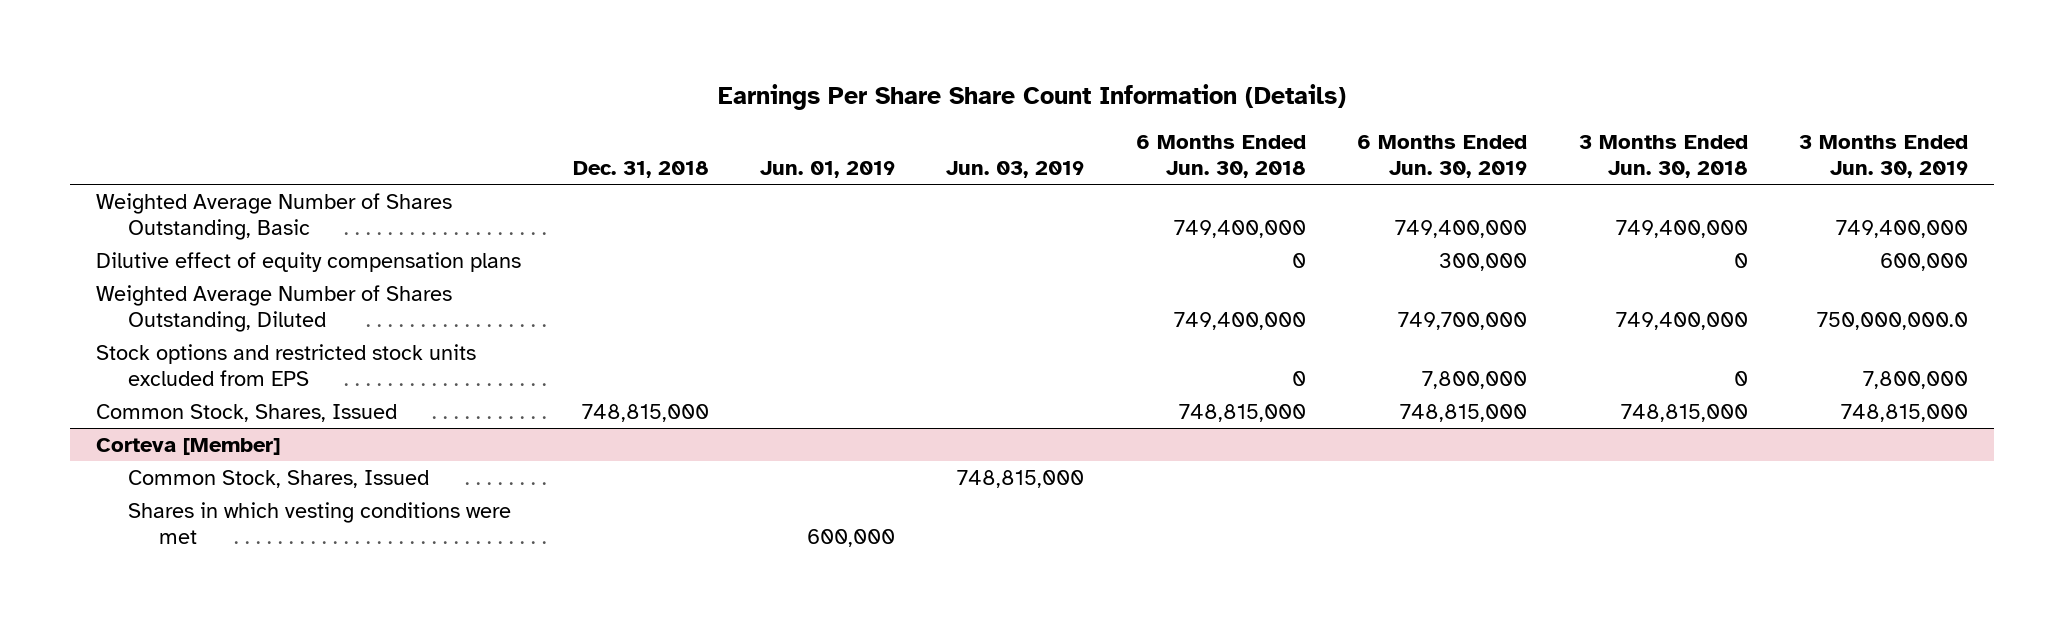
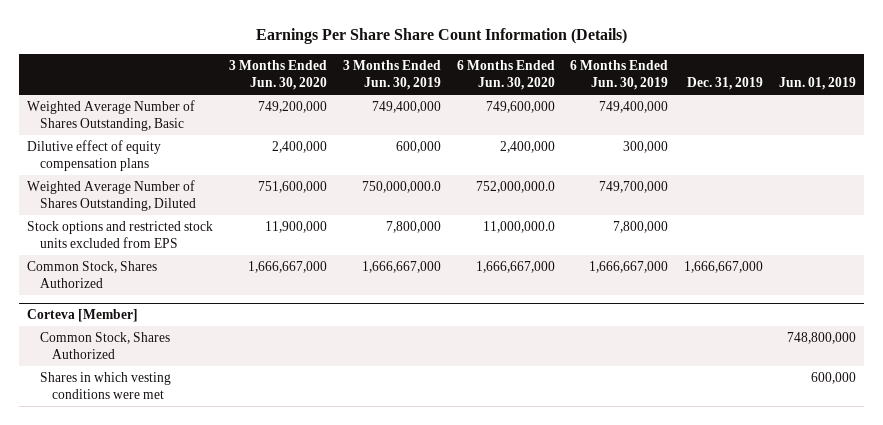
- | Dec. 31, 2018 | Jun. 01, 2019 | Jun. 03, 2019 | 6 Months Ended Jun. 30, 2018 | 6 Months Ended Jun. 30, 2019 | 3 Months Ended Jun. 30, 2018 | 3 Months Ended Jun. 30, 2019
+ | 3 Months Ended Jun. 30, 2020 | 3 Months Ended Jun. 30, 2019 | 6 Months Ended Jun. 30, 2020 | 6 Months Ended Jun. 30, 2019 | Dec. 31, 2019 | Jun. 01, 2019
- Common Stock, Shares, Issued | 748,815,000 | | | 748,815,000 | 748,815,000 | 748,815,000 | 748,815,000
+ Common Stock, Shares Authorized | 1,666,667,000 | 1,666,667,000 | 1,666,667,000 | 1,666,667,000 | 1,666,667,000 |
@ Corteva [Member]
- Common Stock, Shares, Issued | | | 748,815,000 | | | |
+ Common Stock, Shares Authorized | | | | | | 748,800,000

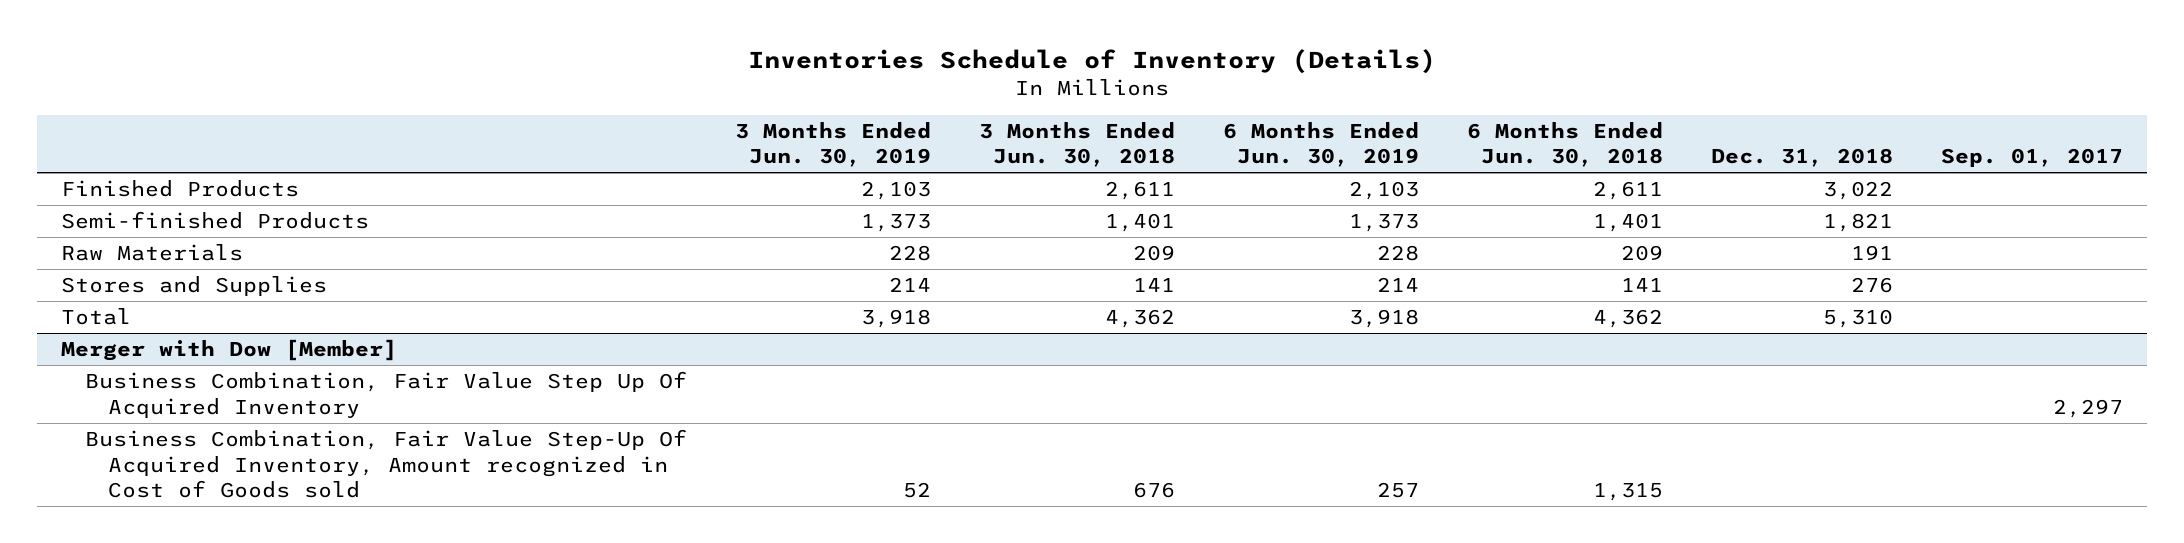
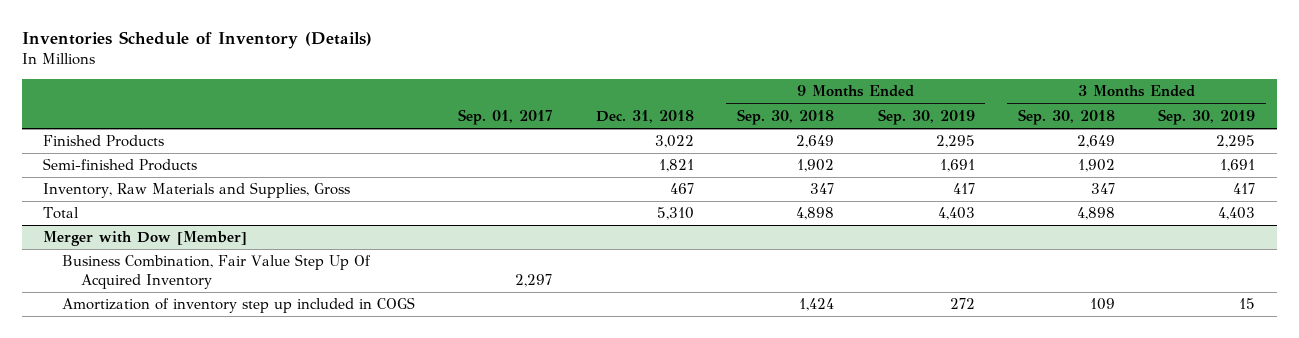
- | 3 Months Ended Jun. 30, 2019 | 3 Months Ended Jun. 30, 2018 | 6 Months Ended Jun. 30, 2019 | 6 Months Ended Jun. 30, 2018 | Dec. 31, 2018 | Sep. 01, 2017
+ | Sep. 01, 2017 | Dec. 31, 2018 | 9 Months Ended Sep. 30, 2018 | 9 Months Ended Sep. 30, 2019 | 3 Months Ended Sep. 30, 2018 | 3 Months Ended Sep. 30, 2019
- Raw Materials | 228 | 209 | 228 | 209 | 191 |
- Stores and Supplies | 214 | 141 | 214 | 141 | 276 |
+ Inventory, Raw Materials and Supplies, Gross | | 467 | 347 | 417 | 347 | 417
@ Merger with Dow [Member]
- Business Combination, Fair Value Step-Up Of Acquired Inventory, Amount recognized in Cost of Goods sold | 52 | 676 | 257 | 1,315 | |
+ Amortization of inventory step up included in COGS | | | 1,424 | 272 | 109 | 15

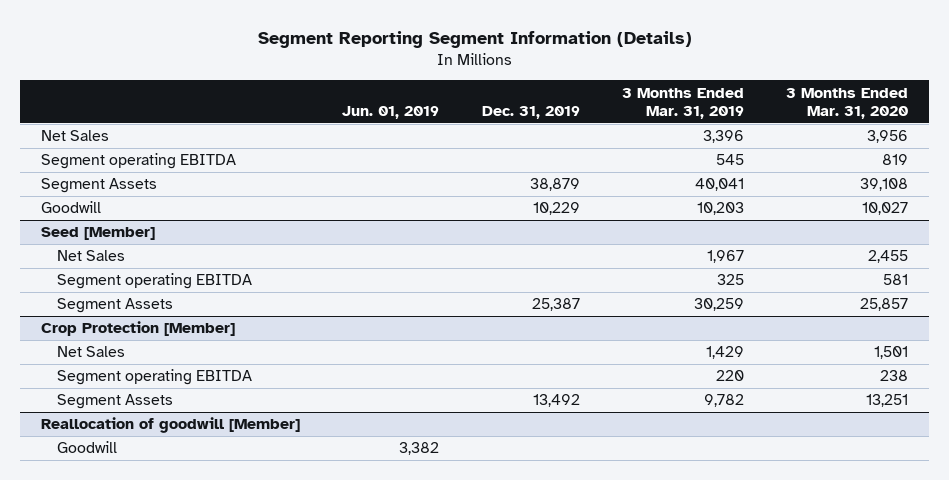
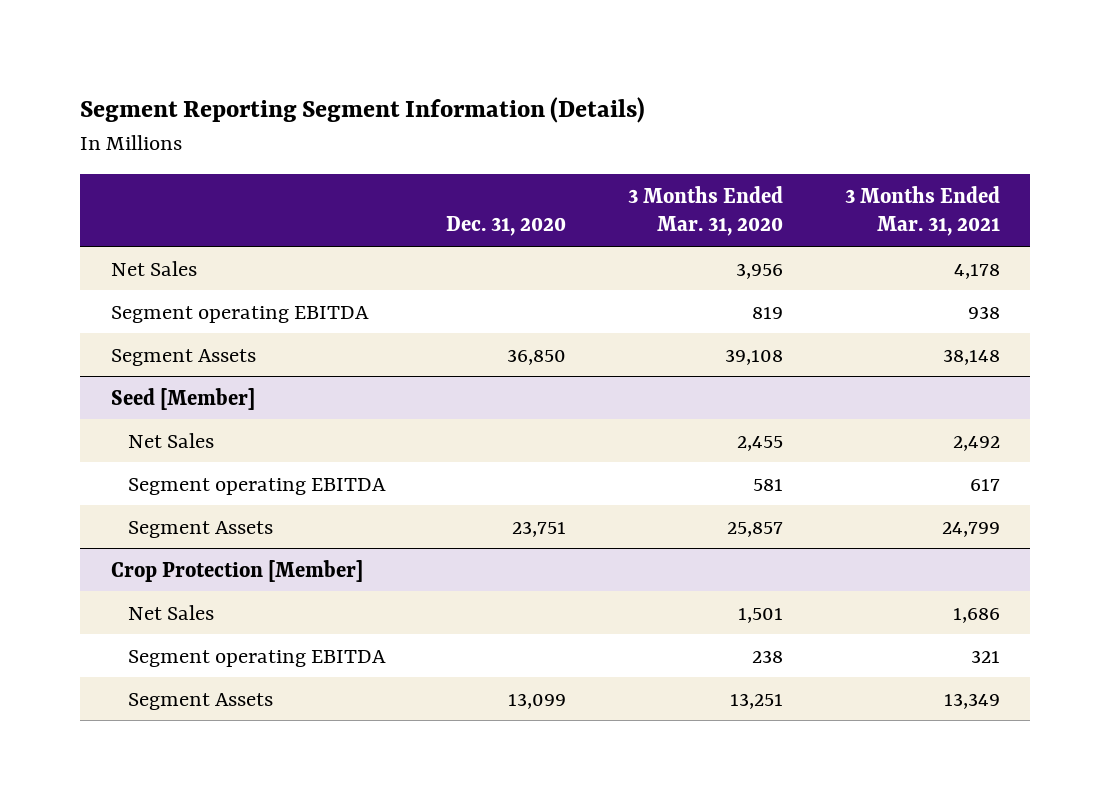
- | Jun. 01, 2019 | Dec. 31, 2019 | 3 Months Ended Mar. 31, 2019 | 3 Months Ended Mar. 31, 2020
+ | Dec. 31, 2020 | 3 Months Ended Mar. 31, 2020 | 3 Months Ended Mar. 31, 2021
- Goodwill | | 10,229 | 10,203 | 10,027
- Reallocation of goodwill [Member]
- Goodwill | 3,382 | | |

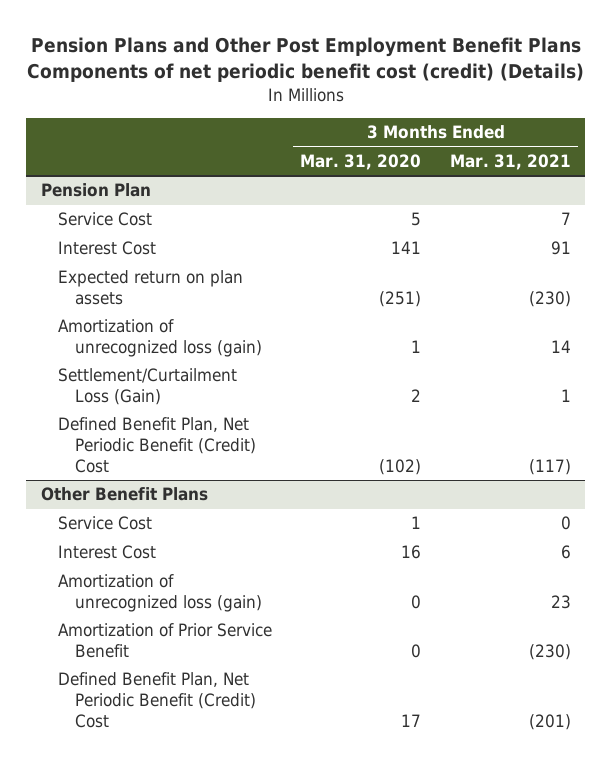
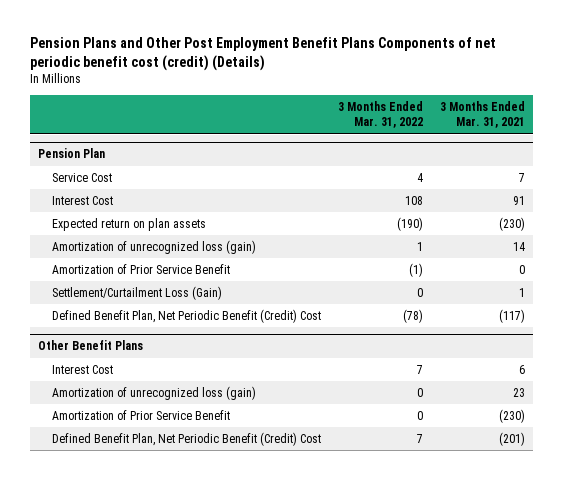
- | 3 Months Ended Mar. 31, 2020 | 3 Months Ended Mar. 31, 2021
+ | 3 Months Ended Mar. 31, 2022 | 3 Months Ended Mar. 31, 2021
@ Pension Plan
+ Amortization of Prior Service Benefit | (1) | 0
@ Other Benefit Plans
- Service Cost | 1 | 0

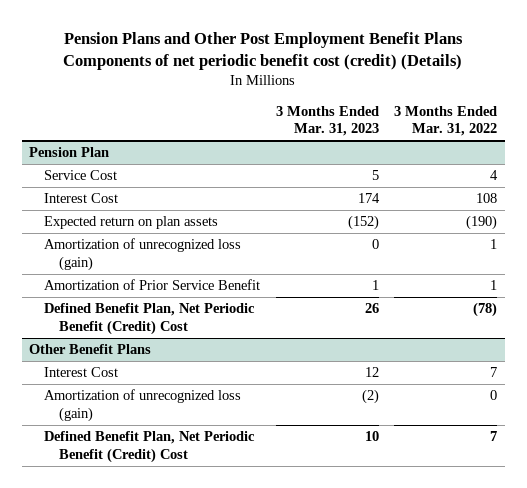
- | 3 Months Ended Mar. 31, 2022 | 3 Months Ended Mar. 31, 2021
+ | 3 Months Ended Mar. 31, 2023 | 3 Months Ended Mar. 31, 2022
@ Pension Plan
- Amortization of Prior Service Benefit | (1) | 0
- Settlement/Curtailment Loss (Gain) | 0 | 1
+ Amortization of Prior Service Benefit | 1 | 1
@ Other Benefit Plans
- Amortization of Prior Service Benefit | 0 | (230)

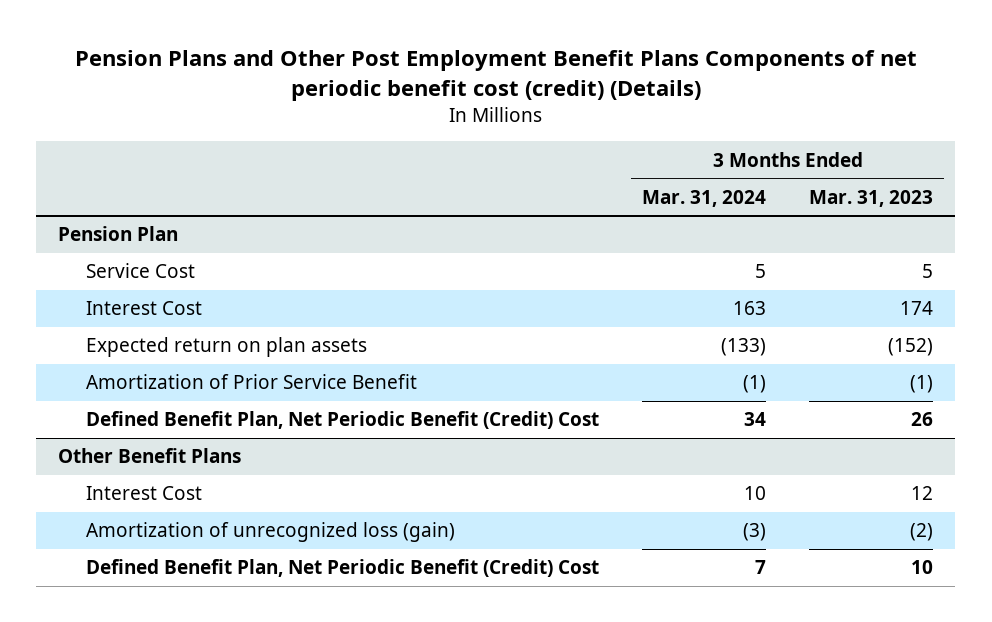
- | 3 Months Ended Mar. 31, 2023 | 3 Months Ended Mar. 31, 2022
+ | 3 Months Ended Mar. 31, 2024 | 3 Months Ended Mar. 31, 2023
@ Pension Plan
- Amortization of unrecognized loss (gain) | 0 | 1
- Amortization of Prior Service Benefit | 1 | 1
+ Amortization of Prior Service Benefit | (1) | (1)

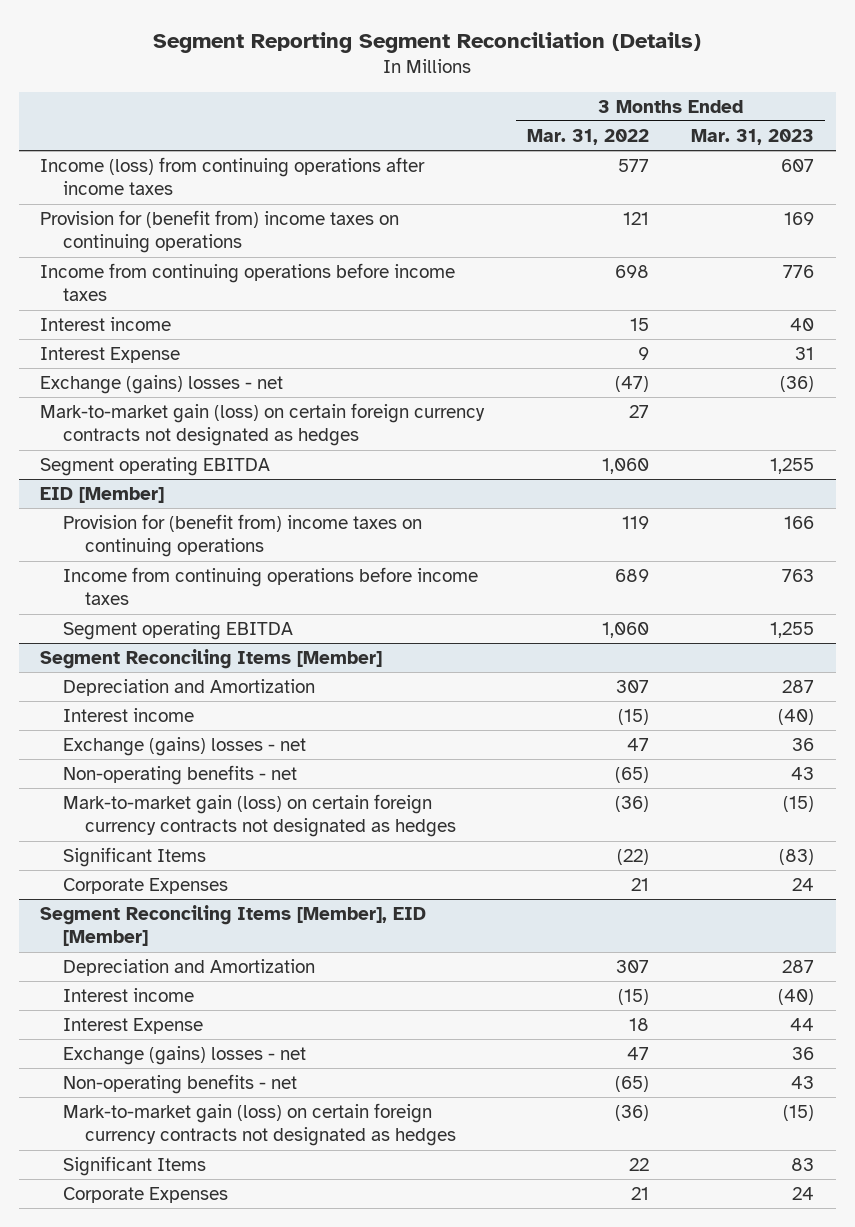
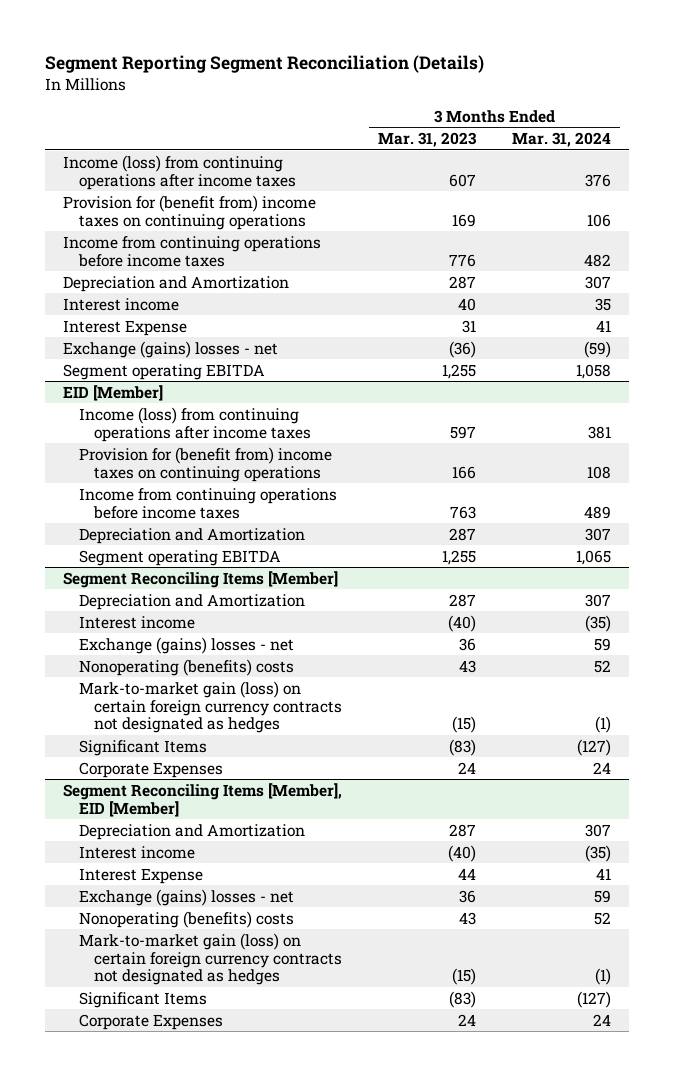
- | 3 Months Ended Mar. 31, 2022 | 3 Months Ended Mar. 31, 2023
+ | 3 Months Ended Mar. 31, 2023 | 3 Months Ended Mar. 31, 2024
+ Depreciation and Amortization | 287 | 307
- Mark-to-market gain (loss) on certain foreign currency contracts not designated as hedges | 27 |
@ EID [Member]
+ Income (loss) from continuing operations after income taxes | 597 | 381
+ Depreciation and Amortization | 287 | 307
@ Segment Reconciling Items [Member]
- Non-operating benefits - net | (65) | 43
+ Nonoperating (benefits) costs | 43 | 52
@ Segment Reconciling Items [Member], EID [Member]
- Non-operating benefits - net | (65) | 43
+ Nonoperating (benefits) costs | 43 | 52
- Significant Items | 22 | 83
+ Significant Items | (83) | (127)

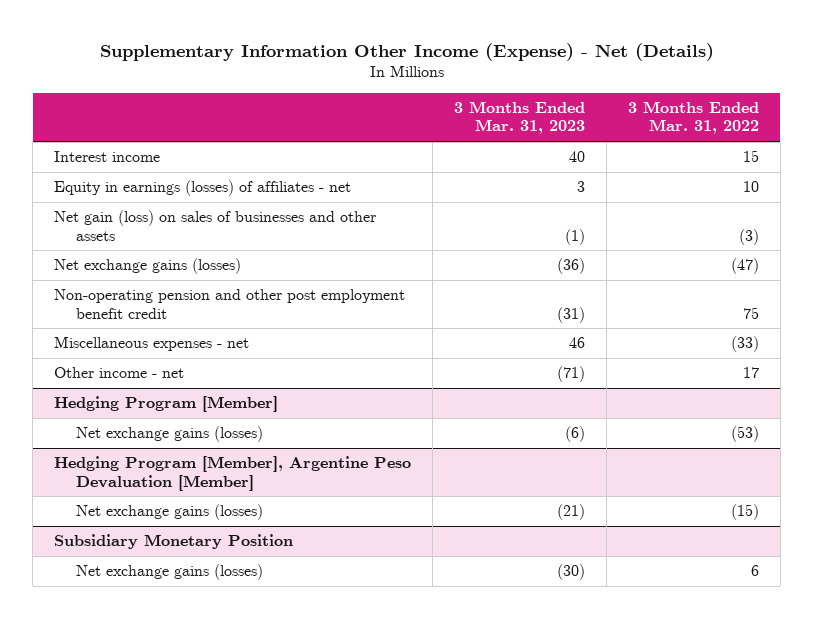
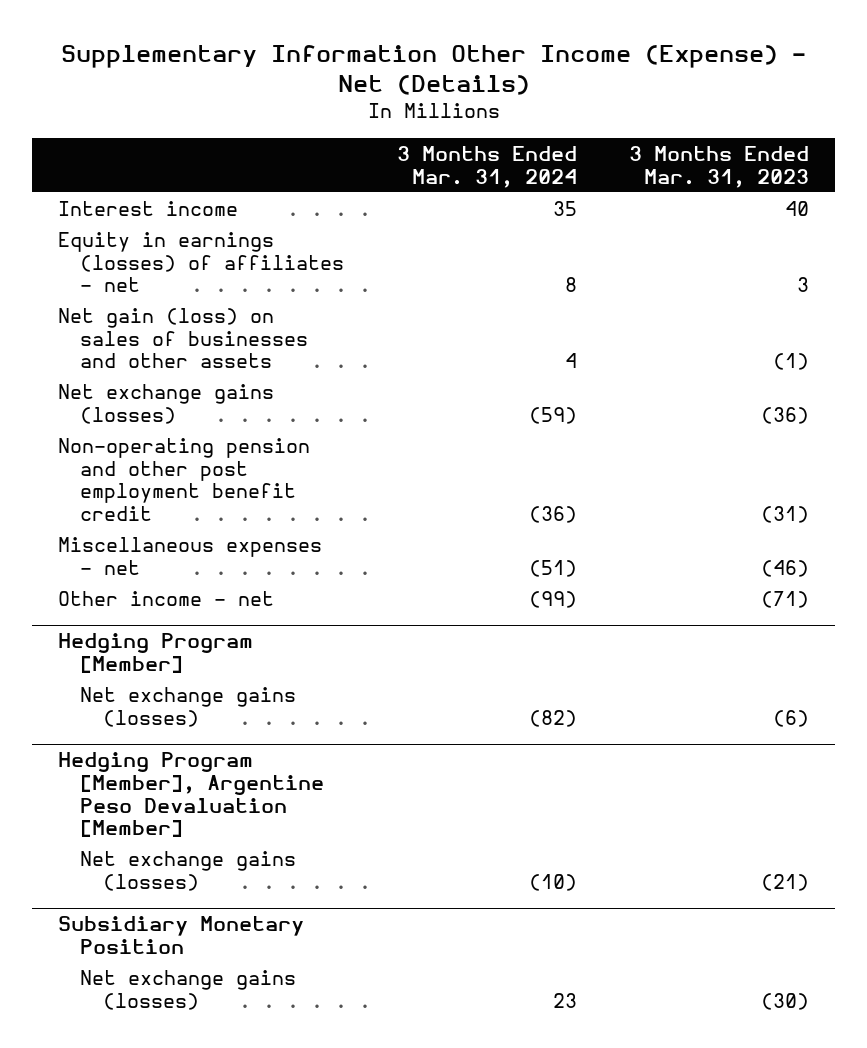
- | 3 Months Ended Mar. 31, 2023 | 3 Months Ended Mar. 31, 2022
+ | 3 Months Ended Mar. 31, 2024 | 3 Months Ended Mar. 31, 2023
- Miscellaneous expenses - net | 46 | (33)
+ Miscellaneous expenses - net | (51) | (46)

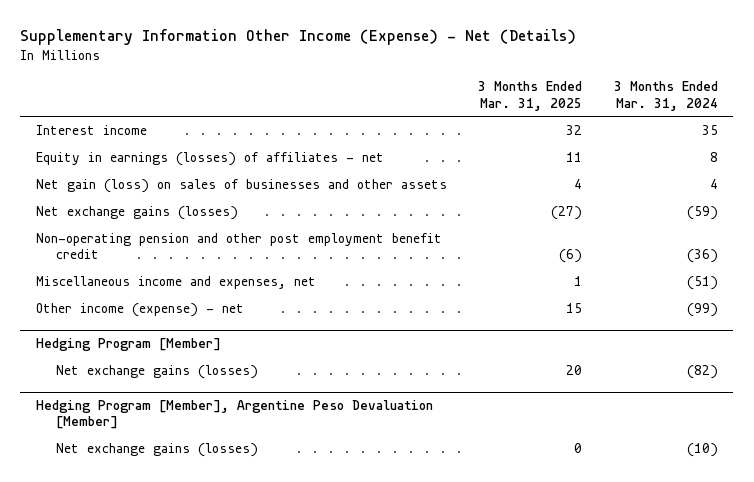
- | 3 Months Ended Mar. 31, 2024 | 3 Months Ended Mar. 31, 2023
+ | 3 Months Ended Mar. 31, 2025 | 3 Months Ended Mar. 31, 2024
- Miscellaneous expenses - net | (51) | (46)
- Other income - net | (99) | (71)
+ Miscellaneous income and expenses, net | 1 | (51)
+ Other income (expense) - net | 15 | (99)
- Subsidiary Monetary Position
- Net exchange gains (losses) | 23 | (30)

